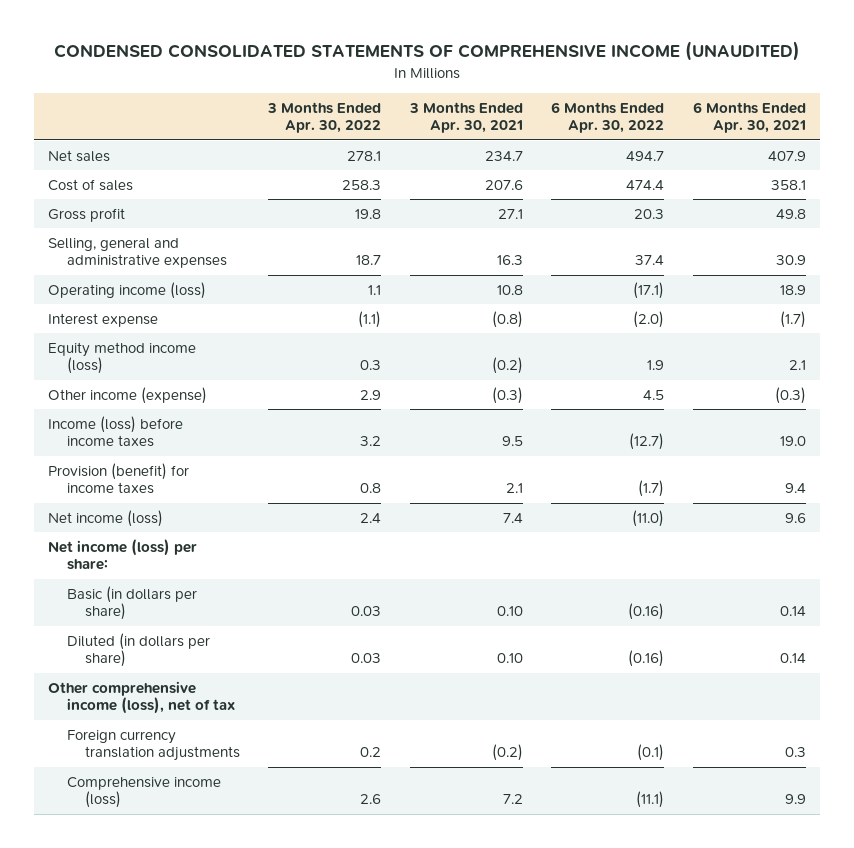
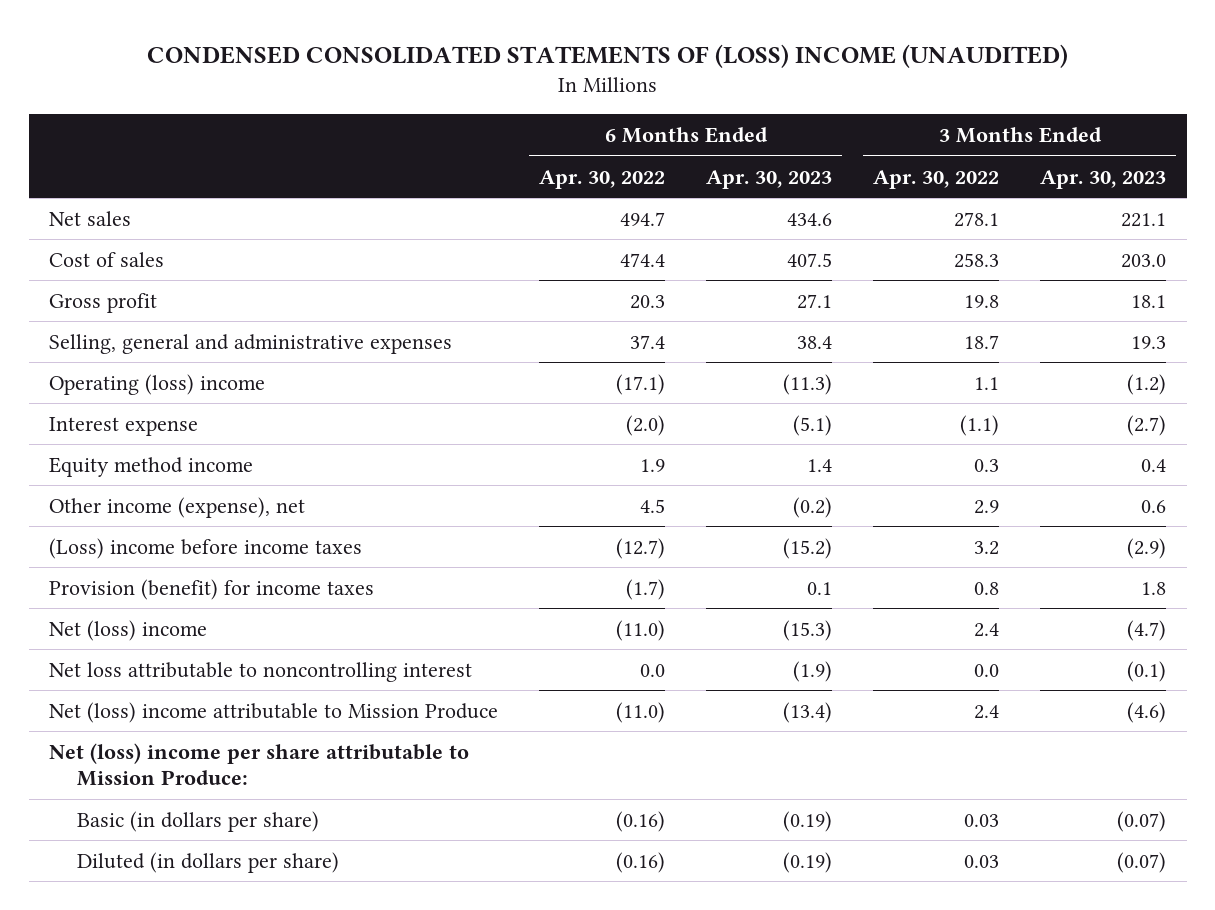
- CONDENSED CONSOLIDATED STATEMENTS OF COMPREHENSIVE INCOME (UNAUDITED)
+ CONDENSED CONSOLIDATED STATEMENTS OF (LOSS) INCOME (UNAUDITED)
- | 3 Months Ended Apr. 30, 2022 | 3 Months Ended Apr. 30, 2021 | 6 Months Ended Apr. 30, 2022 | 6 Months Ended Apr. 30, 2021
+ | 6 Months Ended Apr. 30, 2022 | 6 Months Ended Apr. 30, 2023 | 3 Months Ended Apr. 30, 2022 | 3 Months Ended Apr. 30, 2023
- Operating income (loss) | 1.1 | 10.8 | (17.1) | 18.9
+ Operating (loss) income | (17.1) | (11.3) | 1.1 | (1.2)
- Equity method income (loss) | 0.3 | (0.2) | 1.9 | 2.1
- Other income (expense) | 2.9 | (0.3) | 4.5 | (0.3)
- Income (loss) before income taxes | 3.2 | 9.5 | (12.7) | 19.0
+ Equity method income | 1.9 | 1.4 | 0.3 | 0.4
+ Other income (expense), net | 4.5 | (0.2) | 2.9 | 0.6
+ (Loss) income before income taxes | (12.7) | (15.2) | 3.2 | (2.9)
- Net income (loss) | 2.4 | 7.4 | (11.0) | 9.6
- Net income (loss) per share:
+ Net (loss) income | (11.0) | (15.3) | 2.4 | (4.7)
+ Net loss attributable to noncontrolling interest | 0.0 | (1.9) | 0.0 | (0.1)
+ Net (loss) income attributable to Mission Produce | (11.0) | (13.4) | 2.4 | (4.6)
+ Net (loss) income per share attributable to Mission Produce:
- Other comprehensive income (loss), net of tax
- Foreign currency translation adjustments | 0.2 | (0.2) | (0.1) | 0.3
- Comprehensive income (loss) | 2.6 | 7.2 | (11.1) | 9.9

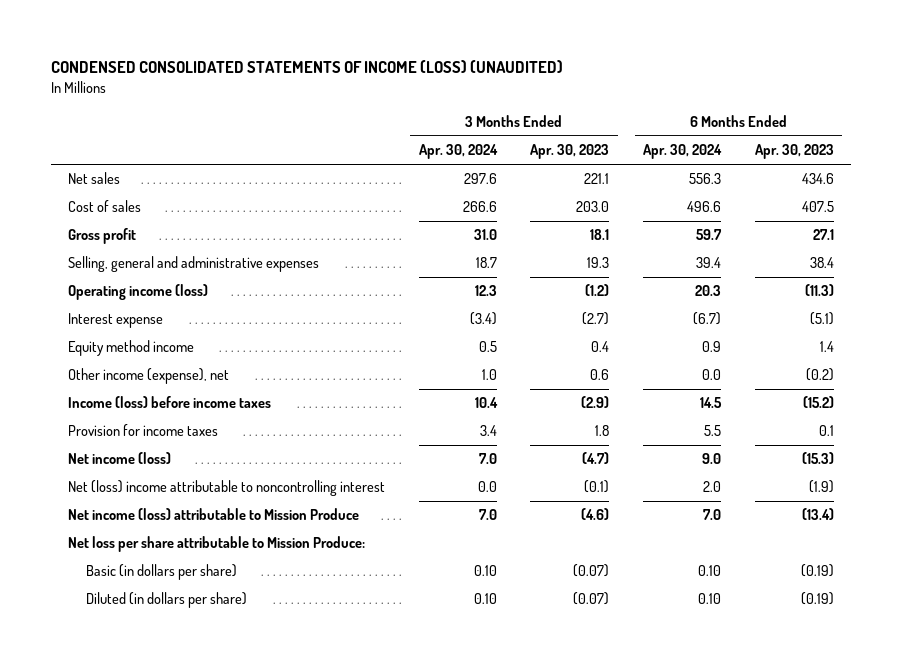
- CONDENSED CONSOLIDATED STATEMENTS OF (LOSS) INCOME (UNAUDITED)
+ CONDENSED CONSOLIDATED STATEMENTS OF INCOME (LOSS) (UNAUDITED)
- | 6 Months Ended Apr. 30, 2022 | 6 Months Ended Apr. 30, 2023 | 3 Months Ended Apr. 30, 2022 | 3 Months Ended Apr. 30, 2023
+ | 3 Months Ended Apr. 30, 2024 | 3 Months Ended Apr. 30, 2023 | 6 Months Ended Apr. 30, 2024 | 6 Months Ended Apr. 30, 2023
- Operating (loss) income | (17.1) | (11.3) | 1.1 | (1.2)
+ Operating income (loss) | 12.3 | (1.2) | 20.3 | (11.3)
- (Loss) income before income taxes | (12.7) | (15.2) | 3.2 | (2.9)
- Provision (benefit) for income taxes | (1.7) | 0.1 | 0.8 | 1.8
- Net (loss) income | (11.0) | (15.3) | 2.4 | (4.7)
- Net loss attributable to noncontrolling interest | 0.0 | (1.9) | 0.0 | (0.1)
- Net (loss) income attributable to Mission Produce | (11.0) | (13.4) | 2.4 | (4.6)
- Net (loss) income per share attributable to Mission Produce:
+ Income (loss) before income taxes | 10.4 | (2.9) | 14.5 | (15.2)
+ Provision for income taxes | 3.4 | 1.8 | 5.5 | 0.1
+ Net income (loss) | 7.0 | (4.7) | 9.0 | (15.3)
+ Net (loss) income attributable to noncontrolling interest | 0.0 | (0.1) | 2.0 | (1.9)
+ Net income (loss) attributable to Mission Produce | 7.0 | (4.6) | 7.0 | (13.4)
+ Net loss per share attributable to Mission Produce:

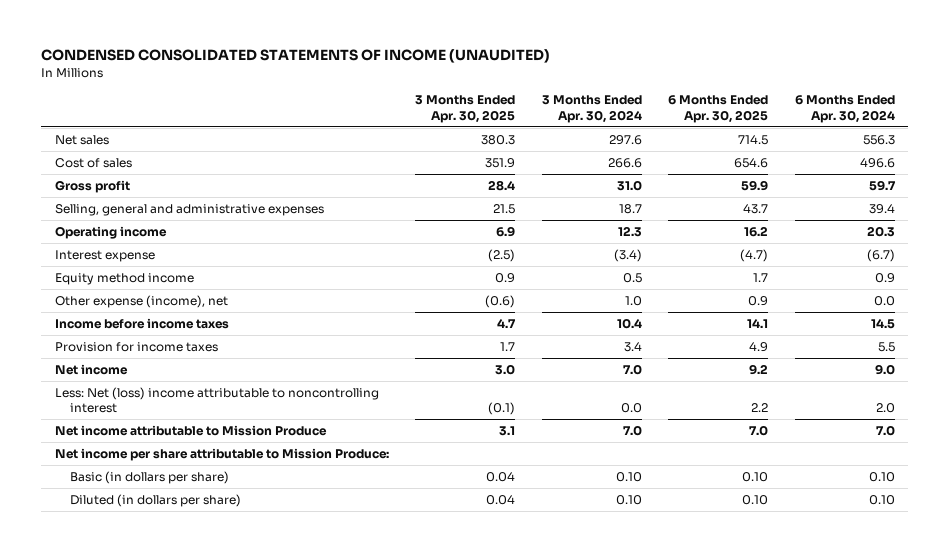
- CONDENSED CONSOLIDATED STATEMENTS OF INCOME (LOSS) (UNAUDITED)
+ CONDENSED CONSOLIDATED STATEMENTS OF INCOME (UNAUDITED)
- | 3 Months Ended Apr. 30, 2024 | 3 Months Ended Apr. 30, 2023 | 6 Months Ended Apr. 30, 2024 | 6 Months Ended Apr. 30, 2023
+ | 3 Months Ended Apr. 30, 2025 | 3 Months Ended Apr. 30, 2024 | 6 Months Ended Apr. 30, 2025 | 6 Months Ended Apr. 30, 2024
- Operating income (loss) | 12.3 | (1.2) | 20.3 | (11.3)
+ Operating income | 6.9 | 12.3 | 16.2 | 20.3
- Other income (expense), net | 1.0 | 0.6 | 0.0 | (0.2)
- Income (loss) before income taxes | 10.4 | (2.9) | 14.5 | (15.2)
+ Other expense (income), net | (0.6) | 1.0 | 0.9 | 0.0
+ Income before income taxes | 4.7 | 10.4 | 14.1 | 14.5
- Net income (loss) | 7.0 | (4.7) | 9.0 | (15.3)
- Net (loss) income attributable to noncontrolling interest | 0.0 | (0.1) | 2.0 | (1.9)
- Net income (loss) attributable to Mission Produce | 7.0 | (4.6) | 7.0 | (13.4)
- Net loss per share attributable to Mission Produce:
+ Net income | 3.0 | 7.0 | 9.2 | 9.0
+ Less: Net (loss) income attributable to noncontrolling interest | (0.1) | 0.0 | 2.2 | 2.0
+ Net income attributable to Mission Produce | 3.1 | 7.0 | 7.0 | 7.0
+ Net income per share attributable to Mission Produce:

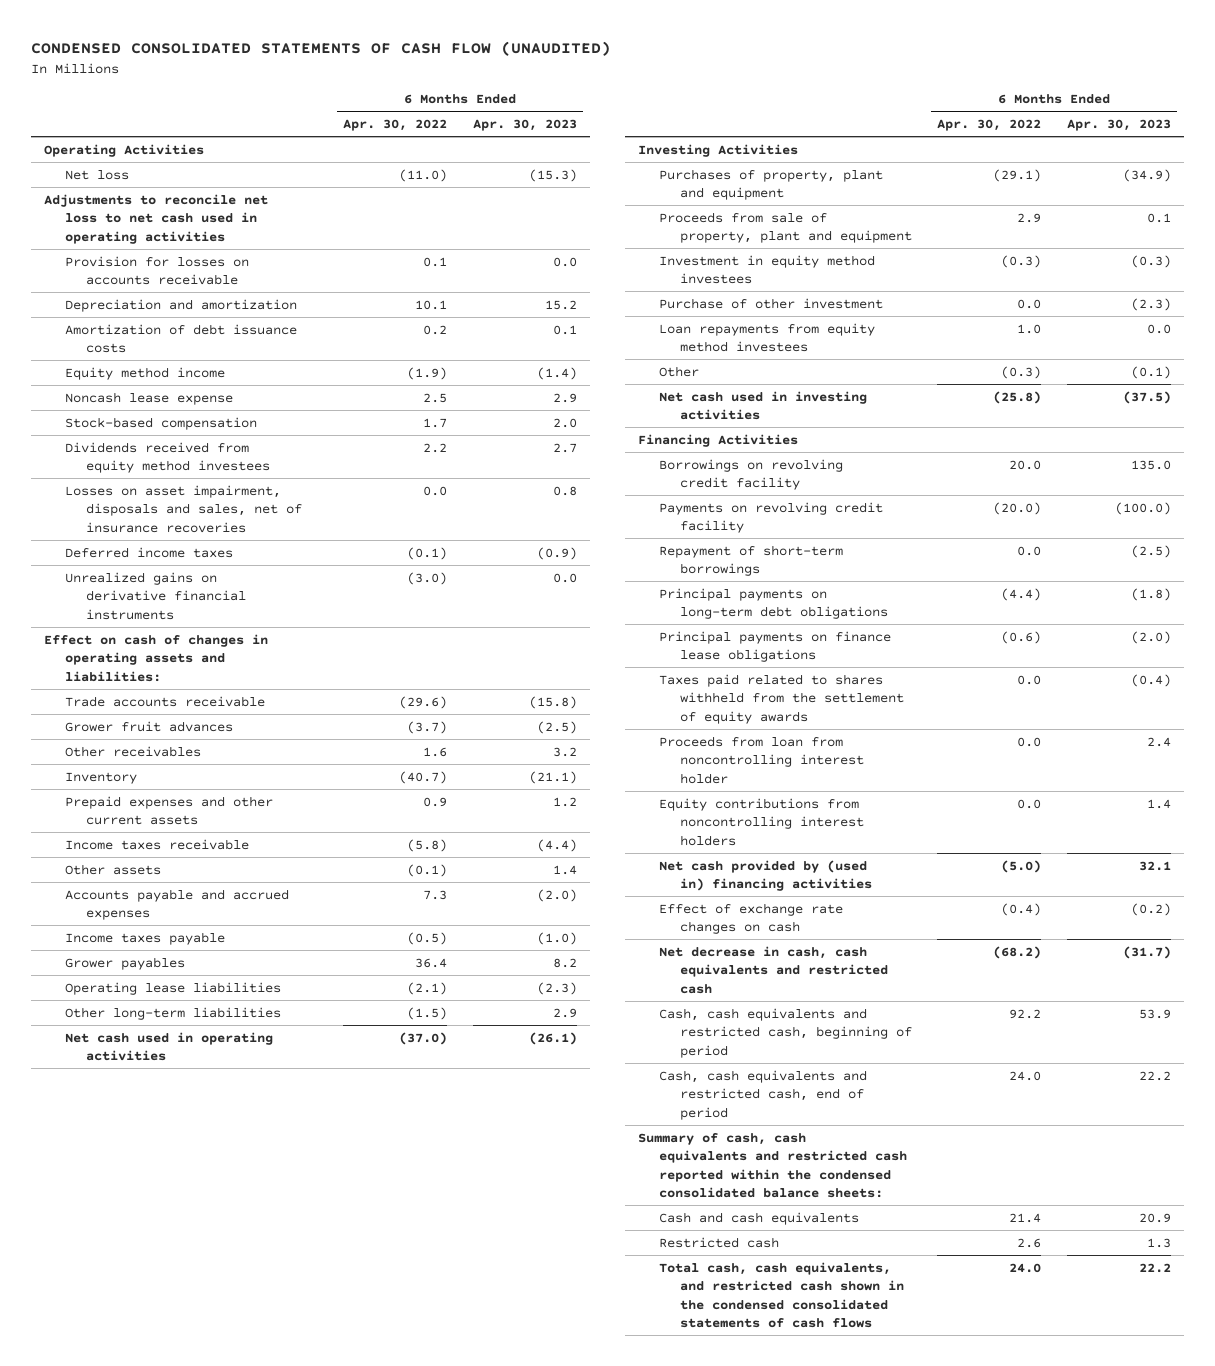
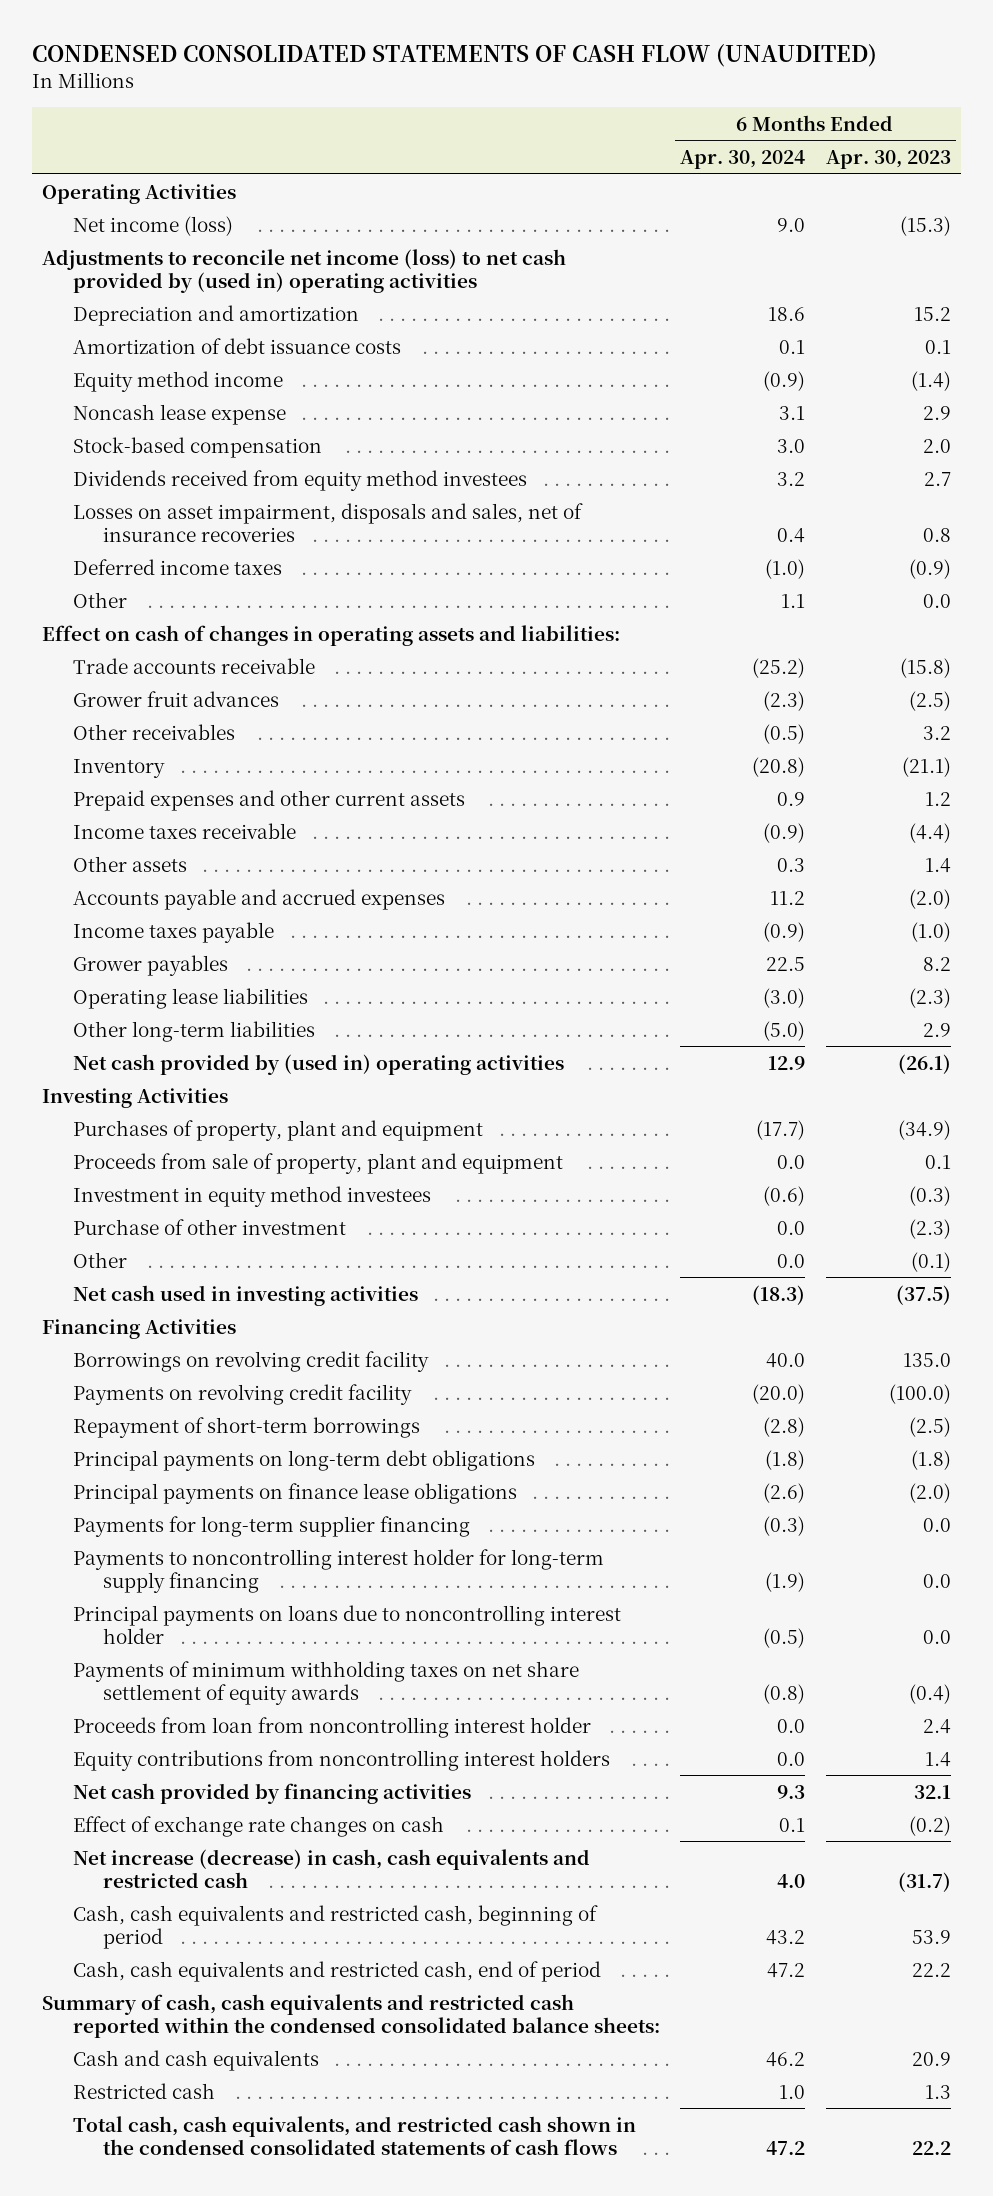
- | 6 Months Ended Apr. 30, 2022 | 6 Months Ended Apr. 30, 2023
+ | 6 Months Ended Apr. 30, 2024 | 6 Months Ended Apr. 30, 2023
- Net loss | (11.0) | (15.3)
- Adjustments to reconcile net loss to net cash used in operating activities
- Provision for losses on accounts receivable | 0.1 | 0.0
+ Net income (loss) | 9.0 | (15.3)
+ Adjustments to reconcile net income (loss) to net cash provided by (used in) operating activities
- Unrealized gains on derivative financial instruments | (3.0) | 0.0
+ Other | 1.1 | 0.0
- Net cash used in operating activities | (37.0) | (26.1)
+ Net cash provided by (used in) operating activities | 12.9 | (26.1)
- Loan repayments from equity method investees | 1.0 | 0.0
- Taxes paid related to shares withheld from the settlement of equity awards | 0.0 | (0.4)
+ Payments for long-term supplier financing | (0.3) | 0.0
+ Payments to noncontrolling interest holder for long-term supply financing | (1.9) | 0.0
+ Principal payments on loans due to noncontrolling interest holder | (0.5) | 0.0
+ Payments of minimum withholding taxes on net share settlement of equity awards | (0.8) | (0.4)
- Net cash provided by (used in) financing activities | (5.0) | 32.1
+ Net cash provided by financing activities | 9.3 | 32.1
- Net decrease in cash, cash equivalents and restricted cash | (68.2) | (31.7)
+ Net increase (decrease) in cash, cash equivalents and restricted cash | 4.0 | (31.7)

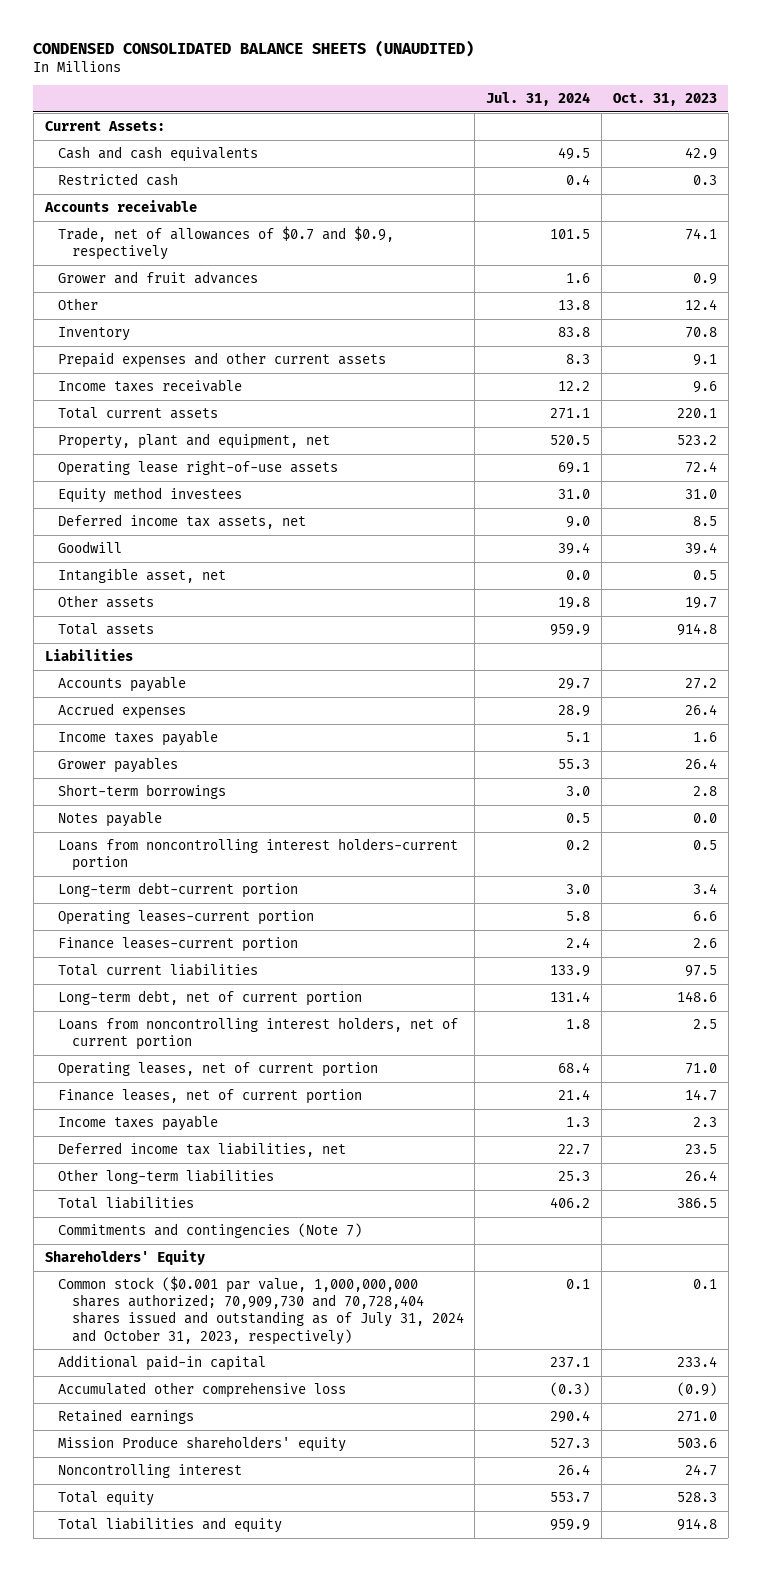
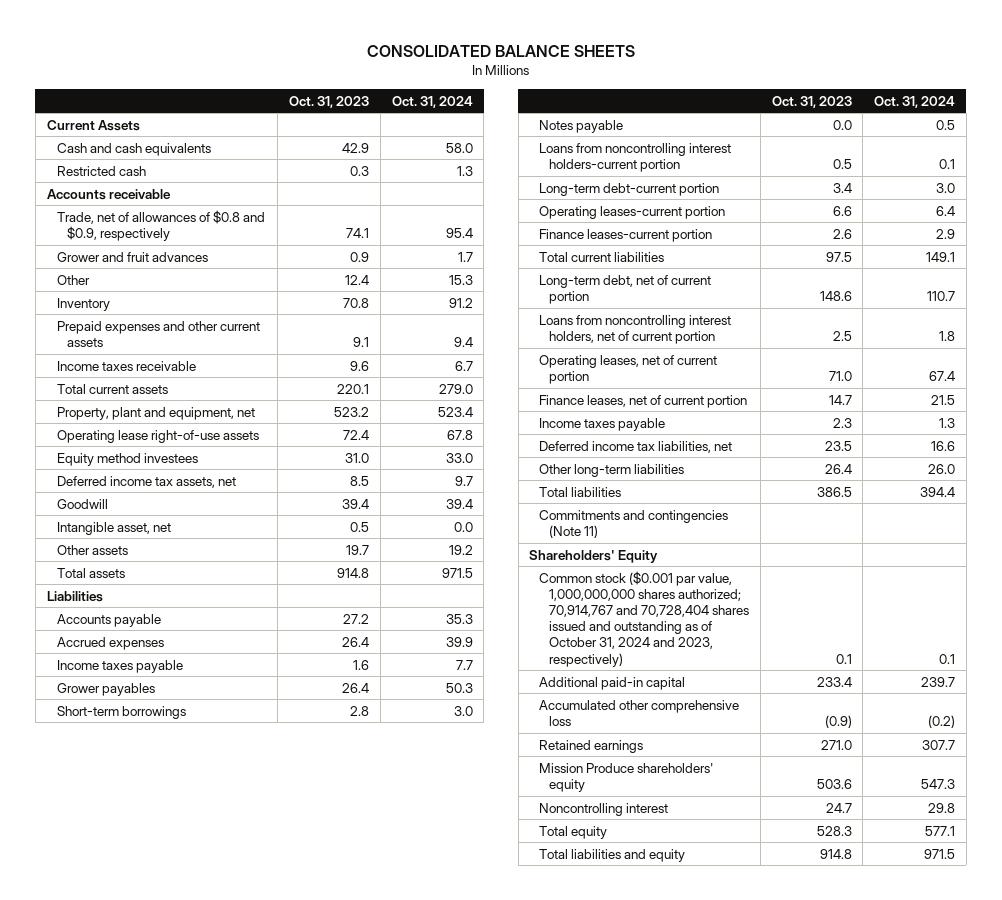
- CONDENSED CONSOLIDATED BALANCE SHEETS (UNAUDITED)
+ CONSOLIDATED BALANCE SHEETS
- | Jul. 31, 2024 | Oct. 31, 2023
+ | Oct. 31, 2023 | Oct. 31, 2024
- Current Assets:
+ Current Assets
- Trade, net of allowances of $0.7 and $0.9, respectively | 101.5 | 74.1
+ Trade, net of allowances of $0.8 and $0.9, respectively | 74.1 | 95.4
- Commitments and contingencies (Note 7)
+ Commitments and contingencies (Note 11)
- Common stock ($0.001 par value, 1,000,000,000 shares authorized; 70,909,730 and 70,728,404 shares issued and outstanding as of July 31, 2024 and October 31, 2023, respectively) | 0.1 | 0.1
+ Common stock ($0.001 par value, 1,000,000,000 shares authorized; 70,914,767 and 70,728,404 shares issued and outstanding as of October 31, 2024 and 2023, respectively) | 0.1 | 0.1

